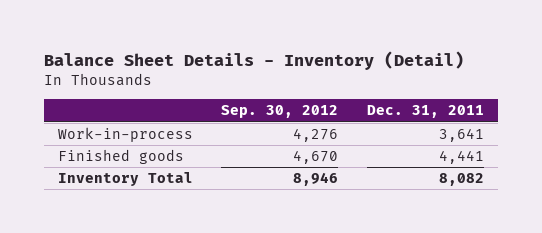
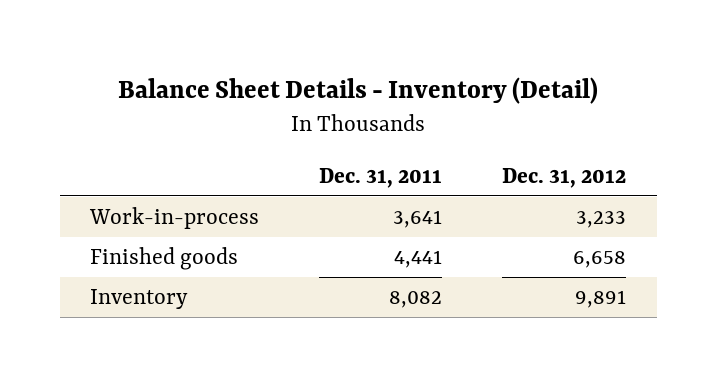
- | Sep. 30, 2012 | Dec. 31, 2011
+ | Dec. 31, 2011 | Dec. 31, 2012
- Inventory Total | 8,946 | 8,082
+ Inventory | 8,082 | 9,891

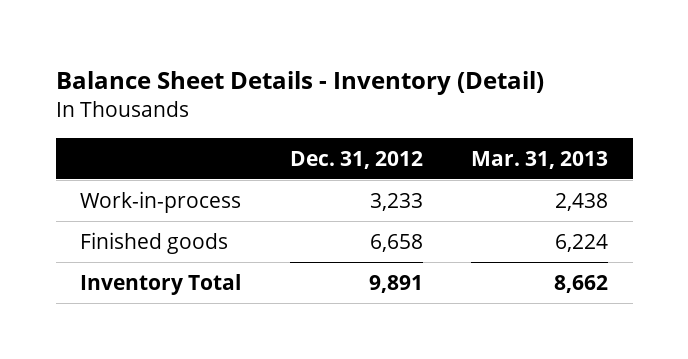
- | Dec. 31, 2011 | Dec. 31, 2012
+ | Dec. 31, 2012 | Mar. 31, 2013
- Inventory | 8,082 | 9,891
+ Inventory Total | 9,891 | 8,662

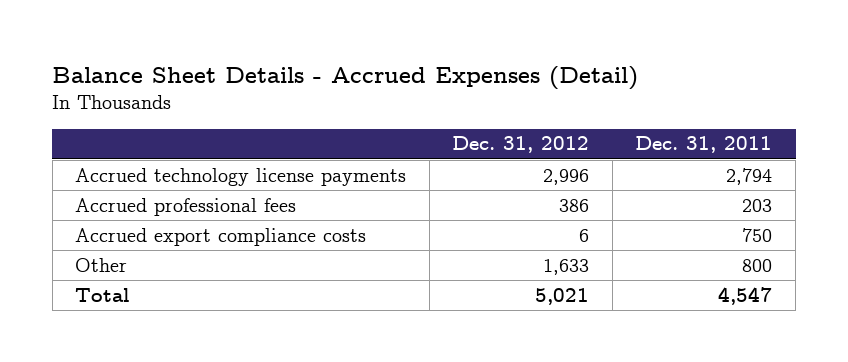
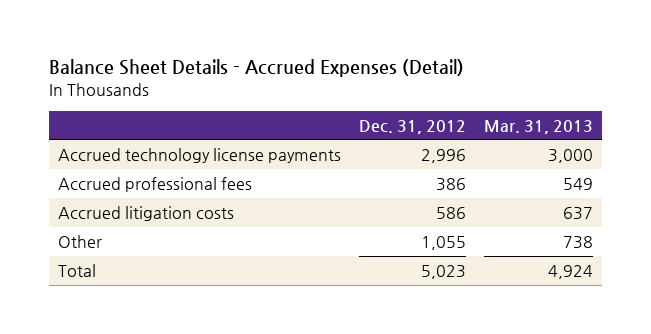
- | Dec. 31, 2012 | Dec. 31, 2011
+ | Dec. 31, 2012 | Mar. 31, 2013
- Accrued export compliance costs | 6 | 750
- Other | 1,633 | 800
- Total | 5,021 | 4,547
+ Accrued litigation costs | 586 | 637
+ Other | 1,055 | 738
+ Total | 5,023 | 4,924

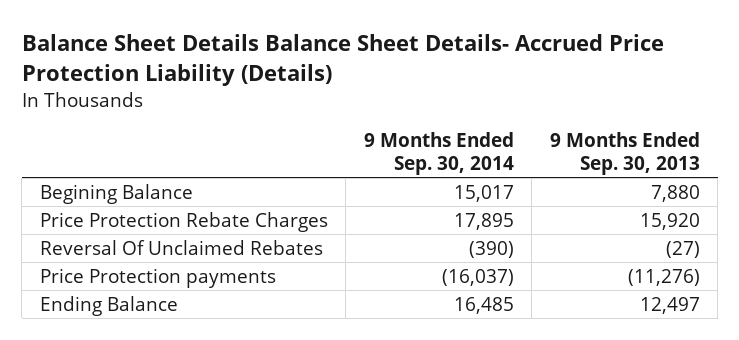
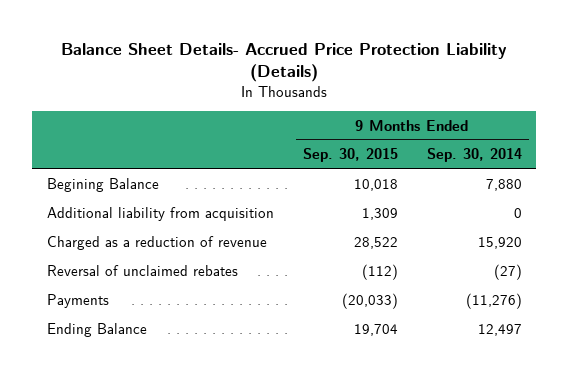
- Balance Sheet Details Balance Sheet Details- Accrued Price Protection Liability (Details)
+ Balance Sheet Details- Accrued Price Protection Liability (Details)
- | 9 Months Ended Sep. 30, 2014 | 9 Months Ended Sep. 30, 2013
+ | 9 Months Ended Sep. 30, 2015 | 9 Months Ended Sep. 30, 2014
- Begining Balance | 15,017 | 7,880
- Price Protection Rebate Charges | 17,895 | 15,920
- Reversal Of Unclaimed Rebates | (390) | (27)
- Price Protection payments | (16,037) | (11,276)
- Ending Balance | 16,485 | 12,497
+ Begining Balance | 10,018 | 7,880
+ Additional liability from acquisition | 1,309 | 0
+ Charged as a reduction of revenue | 28,522 | 15,920
+ Reversal of unclaimed rebates | (112) | (27)
+ Payments | (20,033) | (11,276)
+ Ending Balance | 19,704 | 12,497

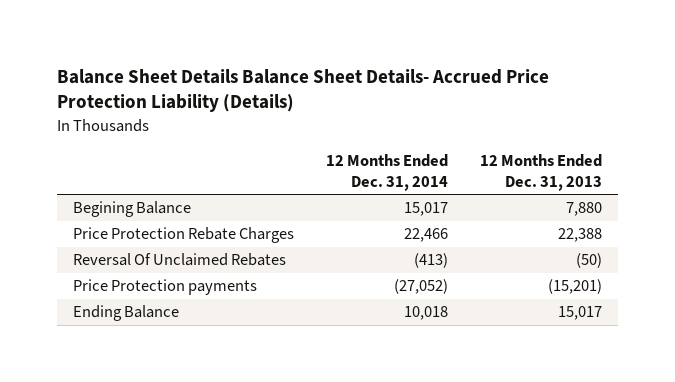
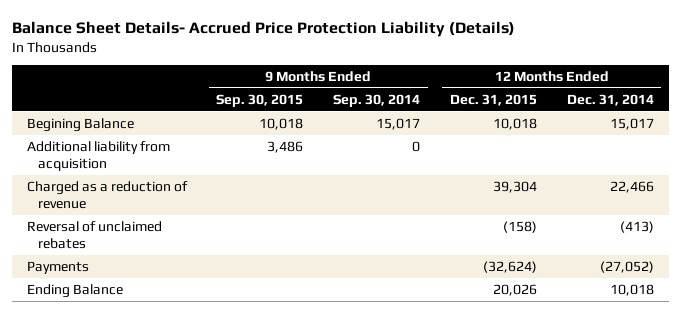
- Balance Sheet Details Balance Sheet Details- Accrued Price Protection Liability (Details)
+ Balance Sheet Details- Accrued Price Protection Liability (Details)
- | 12 Months Ended Dec. 31, 2014 | 12 Months Ended Dec. 31, 2013
+ | 9 Months Ended Sep. 30, 2015 | 9 Months Ended Sep. 30, 2014 | 12 Months Ended Dec. 31, 2015 | 12 Months Ended Dec. 31, 2014
- Price Protection Rebate Charges | 22,466 | 22,388
- Reversal Of Unclaimed Rebates | (413) | (50)
- Price Protection payments | (27,052) | (15,201)
+ Additional liability from acquisition | 3,486 | 0 | |
+ Charged as a reduction of revenue | | | 39,304 | 22,466
+ Reversal of unclaimed rebates | | | (158) | (413)
+ Payments | | | (32,624) | (27,052)

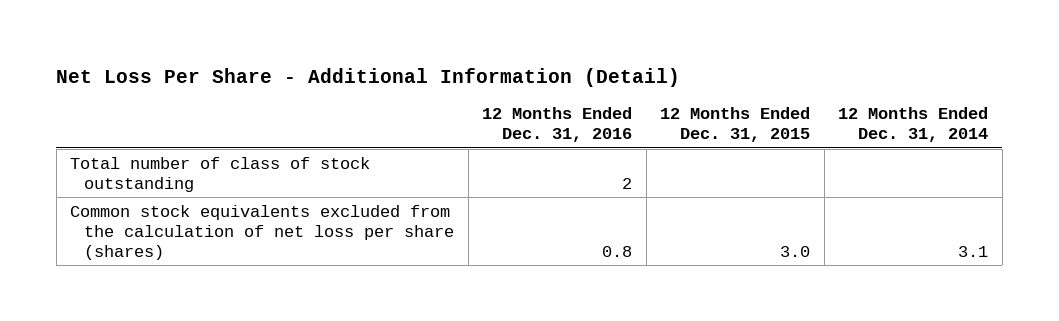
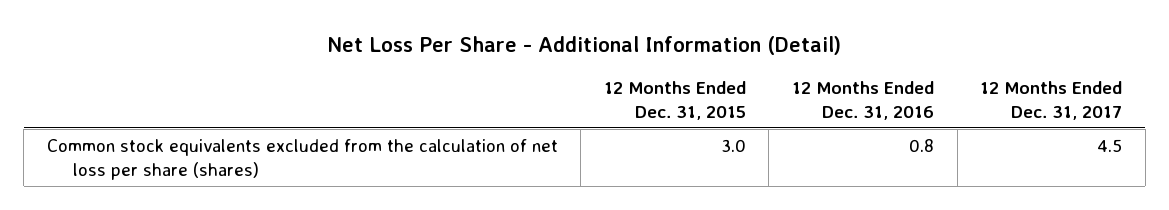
- | 12 Months Ended Dec. 31, 2016 | 12 Months Ended Dec. 31, 2015 | 12 Months Ended Dec. 31, 2014
+ | 12 Months Ended Dec. 31, 2015 | 12 Months Ended Dec. 31, 2016 | 12 Months Ended Dec. 31, 2017
- Total number of class of stock outstanding | 2 | |

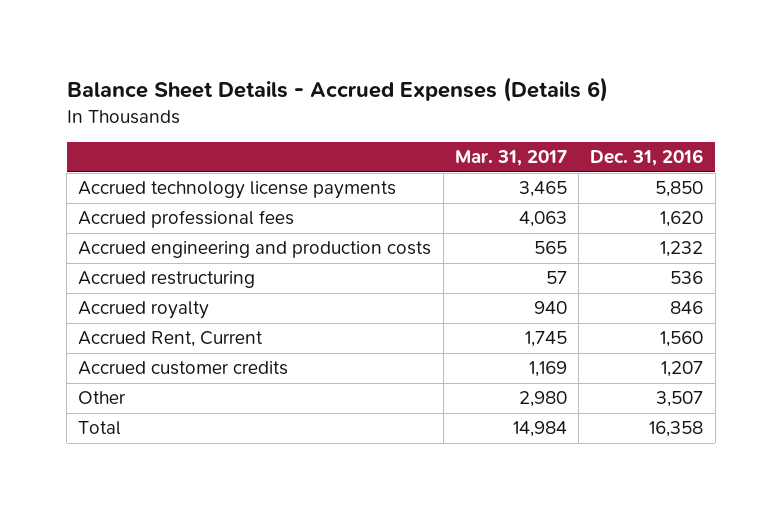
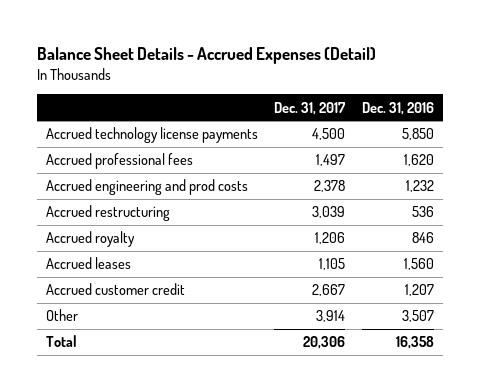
- Balance Sheet Details - Accrued Expenses (Details 6)
+ Balance Sheet Details - Accrued Expenses (Detail)
- | Mar. 31, 2017 | Dec. 31, 2016
+ | Dec. 31, 2017 | Dec. 31, 2016
- Accrued engineering and production costs | 565 | 1,232
+ Accrued engineering and prod costs | 2,378 | 1,232
- Accrued Rent, Current | 1,745 | 1,560
- Accrued customer credits | 1,169 | 1,207
+ Accrued leases | 1,105 | 1,560
+ Accrued customer credit | 2,667 | 1,207

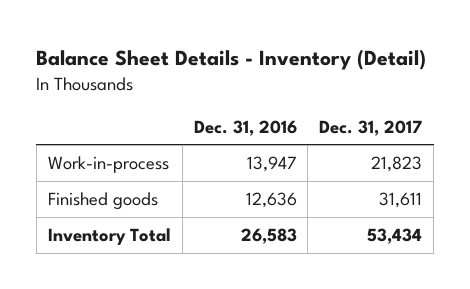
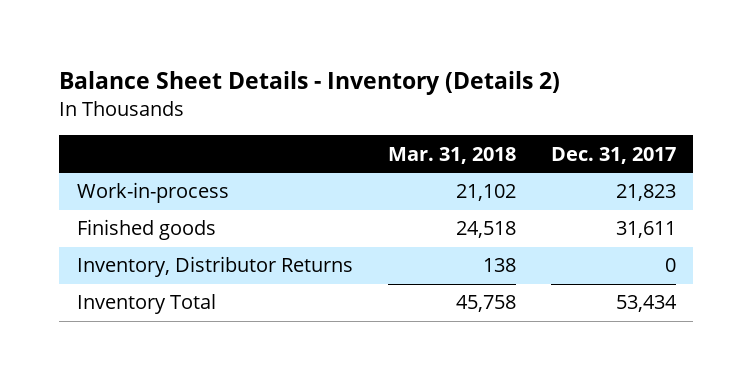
- Balance Sheet Details - Inventory (Detail)
+ Balance Sheet Details - Inventory (Details 2)
- | Dec. 31, 2016 | Dec. 31, 2017
+ | Mar. 31, 2018 | Dec. 31, 2017
+ Inventory, Distributor Returns | 138 | 0

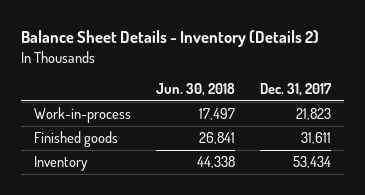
- | Mar. 31, 2018 | Dec. 31, 2017
+ | Jun. 30, 2018 | Dec. 31, 2017
- Inventory, Distributor Returns | 138 | 0
- Inventory Total | 45,758 | 53,434
+ Inventory | 44,338 | 53,434

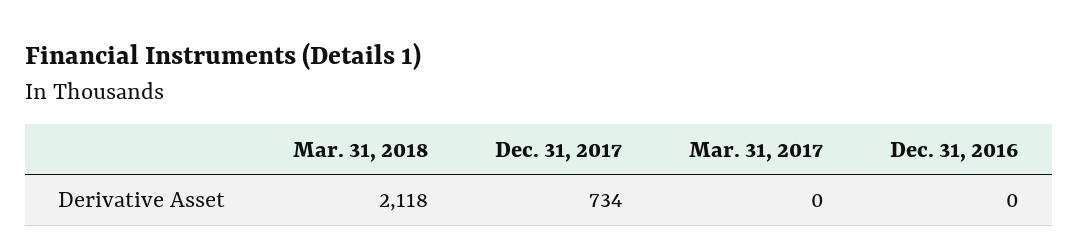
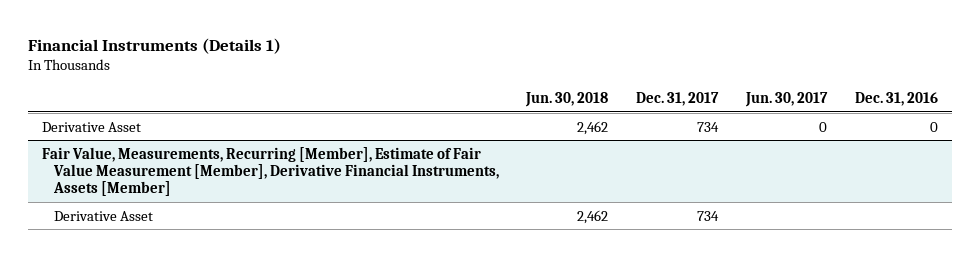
- | Mar. 31, 2018 | Dec. 31, 2017 | Mar. 31, 2017 | Dec. 31, 2016
+ | Jun. 30, 2018 | Dec. 31, 2017 | Jun. 30, 2017 | Dec. 31, 2016
+ Fair Value, Measurements, Recurring [Member], Estimate of Fair Value Measurement [Member], Derivative Financial Instruments, Assets [Member]
+ Derivative Asset | 2,462 | 734 | |

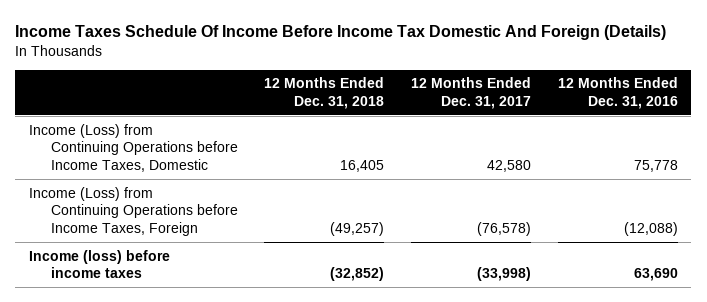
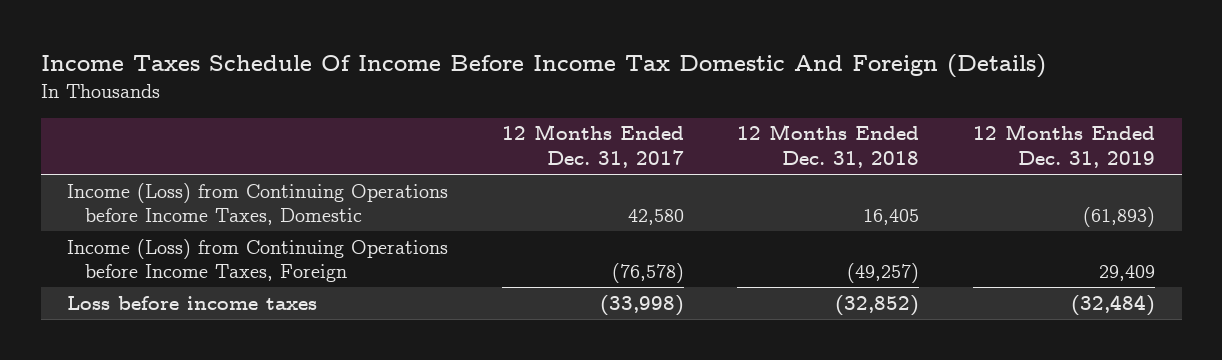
- | 12 Months Ended Dec. 31, 2018 | 12 Months Ended Dec. 31, 2017 | 12 Months Ended Dec. 31, 2016
+ | 12 Months Ended Dec. 31, 2017 | 12 Months Ended Dec. 31, 2018 | 12 Months Ended Dec. 31, 2019
- Income (loss) before income taxes | (32,852) | (33,998) | 63,690
+ Loss before income taxes | (33,998) | (32,852) | (32,484)

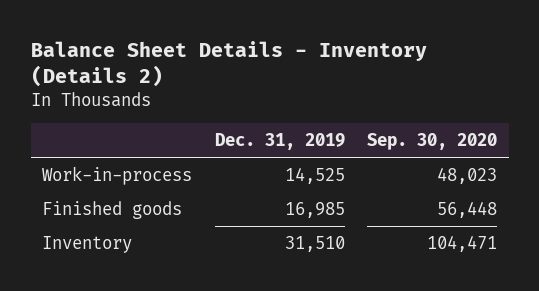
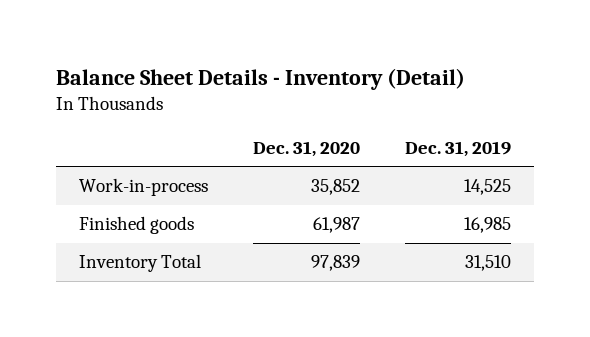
- Balance Sheet Details - Inventory (Details 2)
+ Balance Sheet Details - Inventory (Detail)
- | Dec. 31, 2019 | Sep. 30, 2020
+ | Dec. 31, 2020 | Dec. 31, 2019
- Inventory | 31,510 | 104,471
+ Inventory Total | 97,839 | 31,510

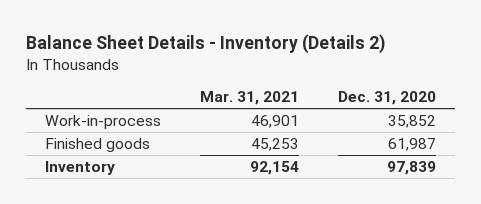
- Balance Sheet Details - Inventory (Detail)
+ Balance Sheet Details - Inventory (Details 2)
- | Dec. 31, 2020 | Dec. 31, 2019
+ | Mar. 31, 2021 | Dec. 31, 2020
- Inventory Total | 97,839 | 31,510
+ Inventory | 92,154 | 97,839

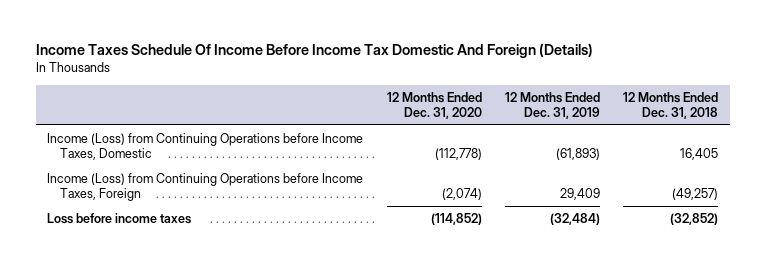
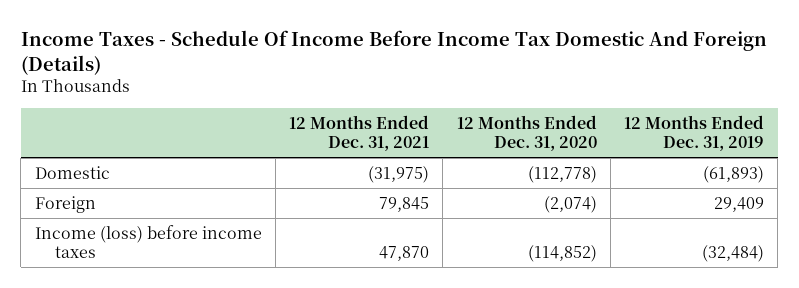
- Income Taxes Schedule Of Income Before Income Tax Domestic And Foreign (Details)
+ Income Taxes - Schedule Of Income Before Income Tax Domestic And Foreign (Details)
- | 12 Months Ended Dec. 31, 2020 | 12 Months Ended Dec. 31, 2019 | 12 Months Ended Dec. 31, 2018
+ | 12 Months Ended Dec. 31, 2021 | 12 Months Ended Dec. 31, 2020 | 12 Months Ended Dec. 31, 2019
- Income (Loss) from Continuing Operations before Income Taxes, Domestic | (112,778) | (61,893) | 16,405
- Income (Loss) from Continuing Operations before Income Taxes, Foreign | (2,074) | 29,409 | (49,257)
- Loss before income taxes | (114,852) | (32,484) | (32,852)
+ Domestic | (31,975) | (112,778) | (61,893)
+ Foreign | 79,845 | (2,074) | 29,409
+ Income (loss) before income taxes | 47,870 | (114,852) | (32,484)

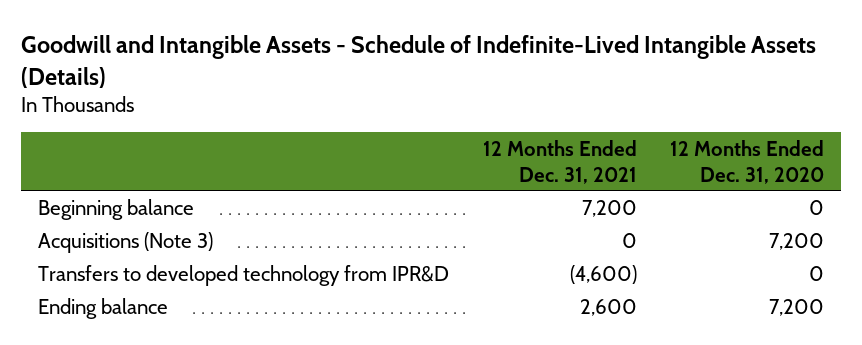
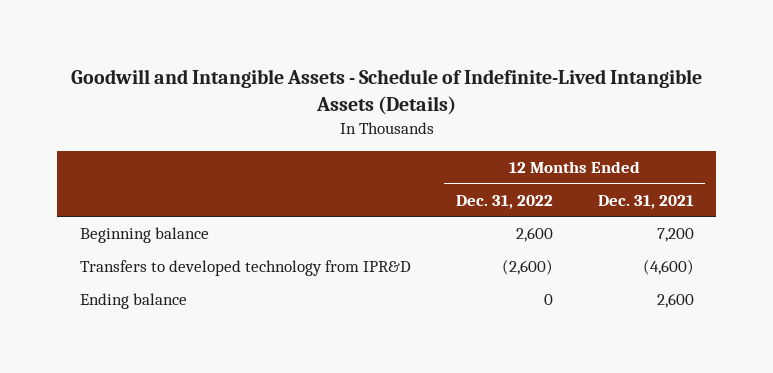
- | 12 Months Ended Dec. 31, 2021 | 12 Months Ended Dec. 31, 2020
+ | 12 Months Ended Dec. 31, 2022 | 12 Months Ended Dec. 31, 2021
- Acquisitions (Note 3) | 0 | 7,200

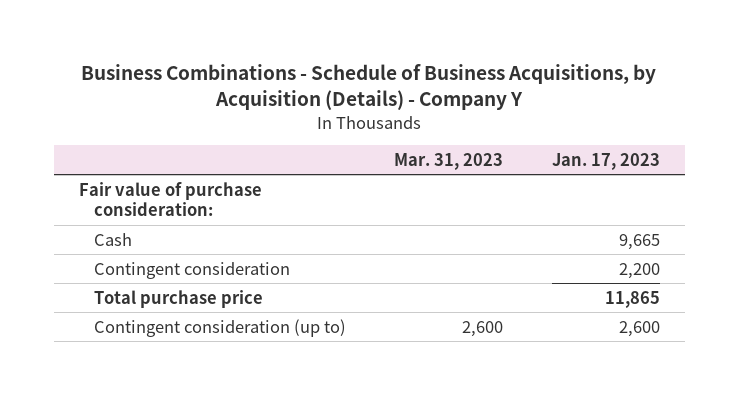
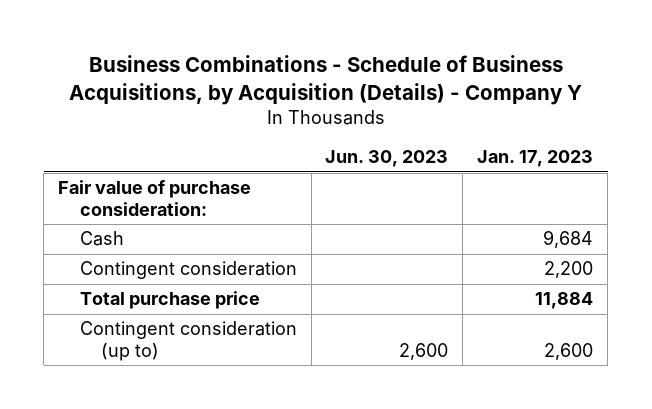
- | Mar. 31, 2023 | Jan. 17, 2023
+ | Jun. 30, 2023 | Jan. 17, 2023
- Cash | | 9,665
+ Cash | | 9,684
- Total purchase price | | 11,865
+ Total purchase price | | 11,884

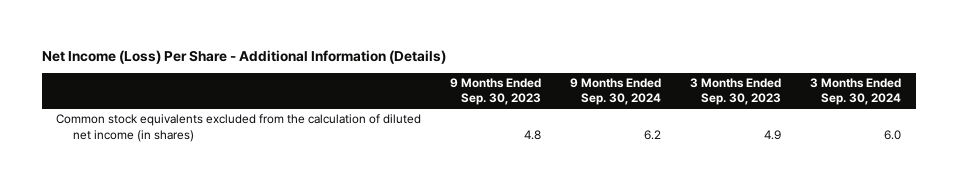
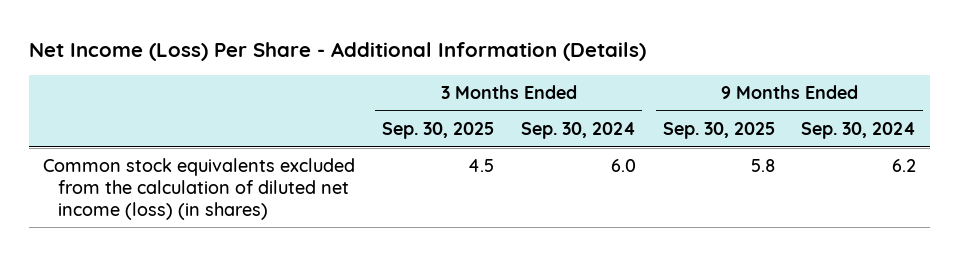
- | 9 Months Ended Sep. 30, 2023 | 9 Months Ended Sep. 30, 2024 | 3 Months Ended Sep. 30, 2023 | 3 Months Ended Sep. 30, 2024
+ | 3 Months Ended Sep. 30, 2025 | 3 Months Ended Sep. 30, 2024 | 9 Months Ended Sep. 30, 2025 | 9 Months Ended Sep. 30, 2024
- Common stock equivalents excluded from the calculation of diluted net income (in shares) | 4.8 | 6.2 | 4.9 | 6.0
+ Common stock equivalents excluded from the calculation of diluted net income (loss) (in shares) | 4.5 | 6.0 | 5.8 | 6.2

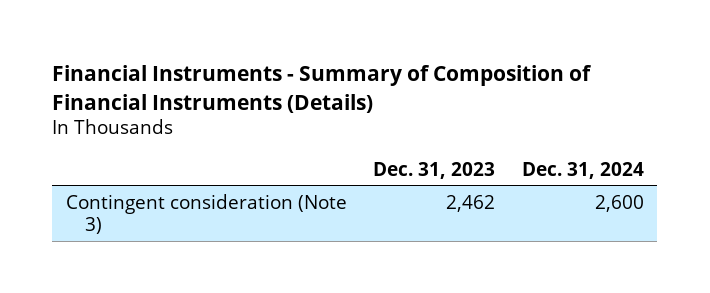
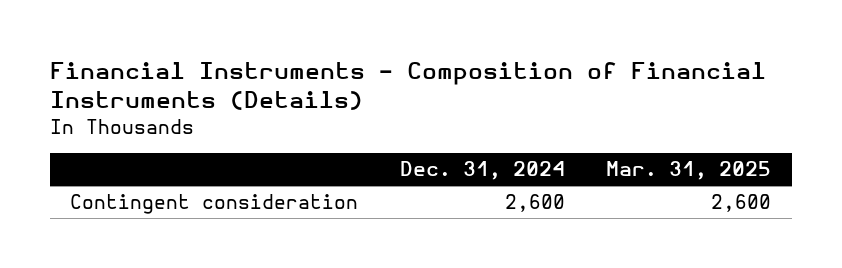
- Financial Instruments - Summary of Composition of Financial Instruments (Details)
+ Financial Instruments - Composition of Financial Instruments (Details)
- | Dec. 31, 2023 | Dec. 31, 2024
+ | Dec. 31, 2024 | Mar. 31, 2025
- Contingent consideration (Note 3) | 2,462 | 2,600
+ Contingent consideration | 2,600 | 2,600

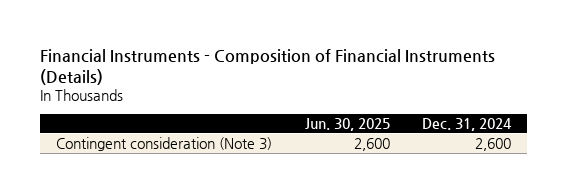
- | Dec. 31, 2024 | Mar. 31, 2025
+ | Jun. 30, 2025 | Dec. 31, 2024
- Contingent consideration | 2,600 | 2,600
+ Contingent consideration (Note 3) | 2,600 | 2,600

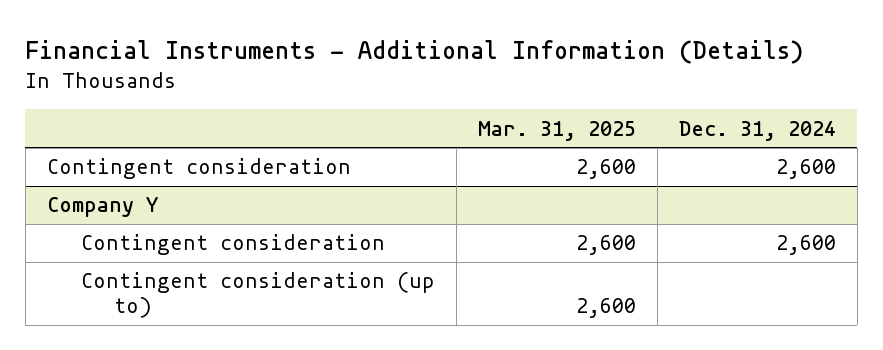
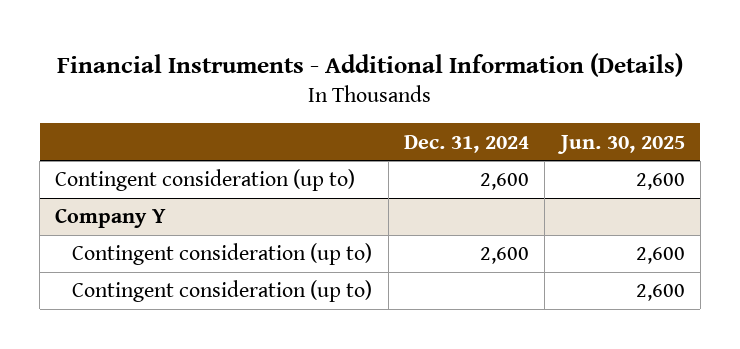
- | Mar. 31, 2025 | Dec. 31, 2024
+ | Dec. 31, 2024 | Jun. 30, 2025
- Contingent consideration | 2,600 | 2,600
+ Contingent consideration (up to) | 2,600 | 2,600
@ Company Y
- Contingent consideration | 2,600 | 2,600
+ Contingent consideration (up to) | 2,600 | 2,600

